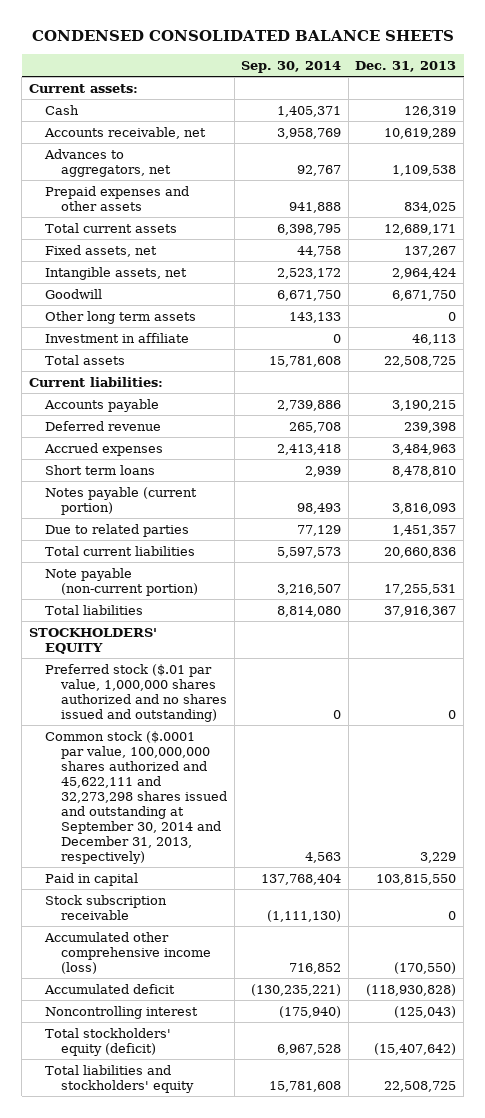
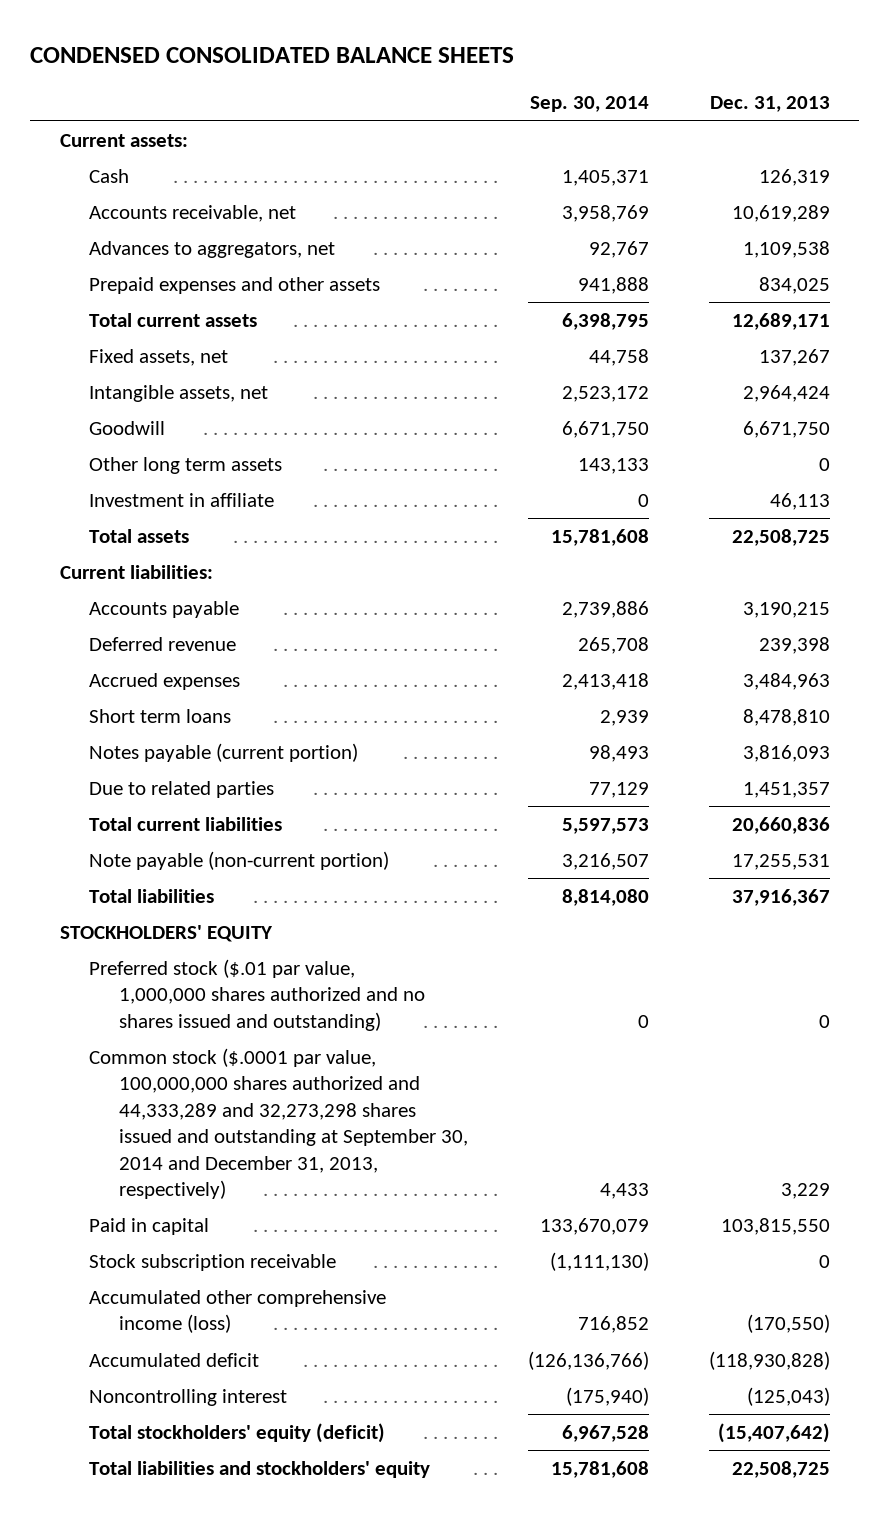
- Common stock ($.0001 par value, 100,000,000 shares authorized and 45,622,111 and 32,273,298 shares issued and outstanding at September 30, 2014 and December 31, 2013, respectively) | 4,563 | 3,229
- Paid in capital | 137,768,404 | 103,815,550
+ Common stock ($.0001 par value, 100,000,000 shares authorized and 44,333,289 and 32,273,298 shares issued and outstanding at September 30, 2014 and December 31, 2013, respectively) | 4,433 | 3,229
+ Paid in capital | 133,670,079 | 103,815,550
- Accumulated deficit | (130,235,221) | (118,930,828)
+ Accumulated deficit | (126,136,766) | (118,930,828)

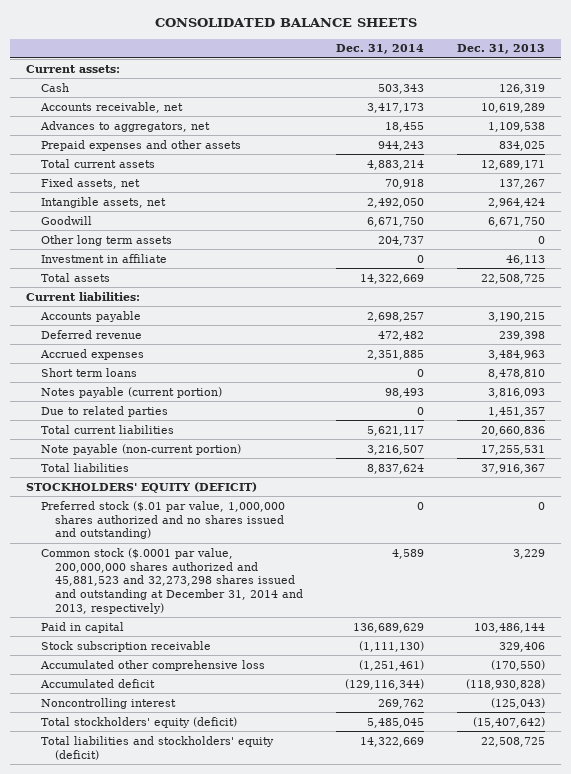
- CONDENSED CONSOLIDATED BALANCE SHEETS
+ CONSOLIDATED BALANCE SHEETS
- | Sep. 30, 2014 | Dec. 31, 2013
+ | Dec. 31, 2014 | Dec. 31, 2013
- STOCKHOLDERS' EQUITY
+ STOCKHOLDERS' EQUITY (DEFICIT)
- Common stock ($.0001 par value, 100,000,000 shares authorized and 44,333,289 and 32,273,298 shares issued and outstanding at September 30, 2014 and December 31, 2013, respectively) | 4,433 | 3,229
- Paid in capital | 133,670,079 | 103,815,550
- Stock subscription receivable | (1,111,130) | 0
- Accumulated other comprehensive income (loss) | 716,852 | (170,550)
+ Common stock ($.0001 par value, 200,000,000 shares authorized and 45,881,523 and 32,273,298 shares issued and outstanding at December 31, 2014 and 2013, respectively) | 4,589 | 3,229
+ Paid in capital | 136,689,629 | 103,486,144
+ Stock subscription receivable | (1,111,130) | 329,406
+ Accumulated other comprehensive loss | (1,251,461) | (170,550)
- Total liabilities and stockholders' equity | 15,781,608 | 22,508,725
+ Total liabilities and stockholders' equity (deficit) | 14,322,669 | 22,508,725

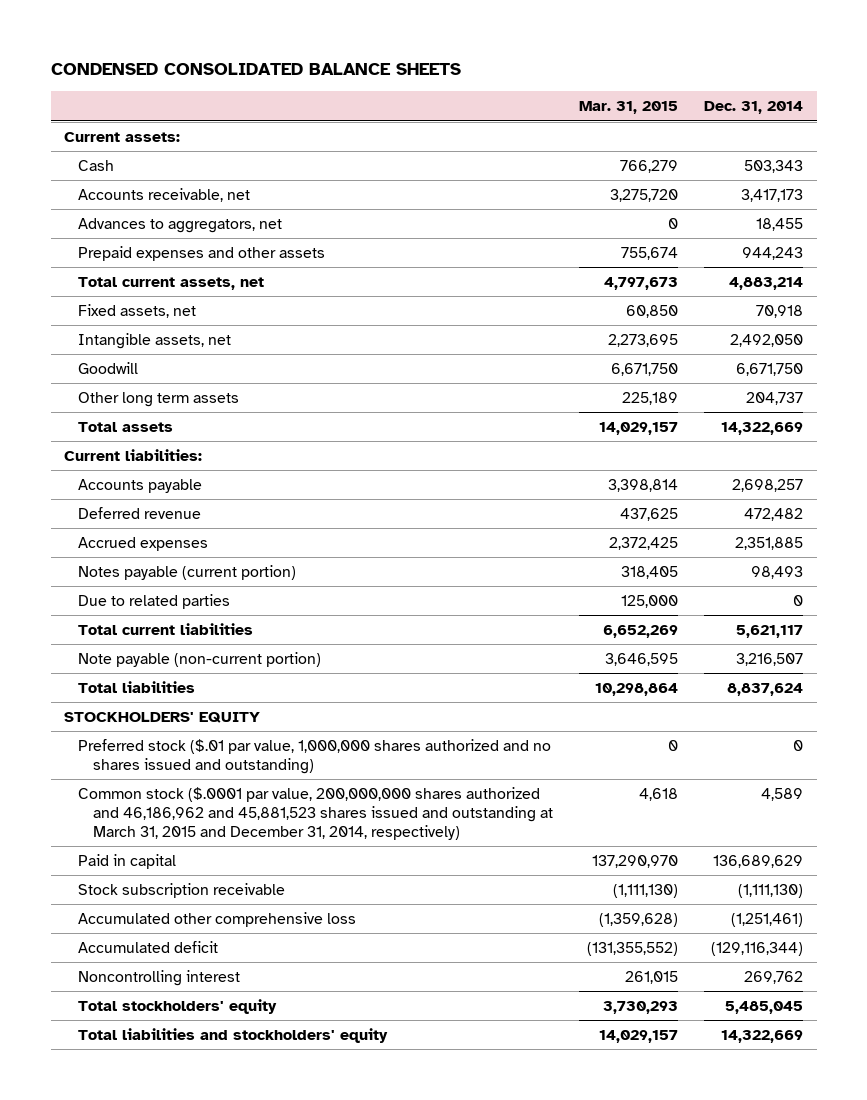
- CONSOLIDATED BALANCE SHEETS
+ CONDENSED CONSOLIDATED BALANCE SHEETS
- | Dec. 31, 2014 | Dec. 31, 2013
+ | Mar. 31, 2015 | Dec. 31, 2014
- Total current assets | 4,883,214 | 12,689,171
+ Total current assets, net | 4,797,673 | 4,883,214
- Investment in affiliate | 0 | 46,113
- Short term loans | 0 | 8,478,810
- STOCKHOLDERS' EQUITY (DEFICIT)
+ STOCKHOLDERS' EQUITY
- Common stock ($.0001 par value, 200,000,000 shares authorized and 45,881,523 and 32,273,298 shares issued and outstanding at December 31, 2014 and 2013, respectively) | 4,589 | 3,229
+ Common stock ($.0001 par value, 200,000,000 shares authorized and 46,186,962 and 45,881,523 shares issued and outstanding at March 31, 2015 and December 31, 2014, respectively) | 4,618 | 4,589
- Total stockholders' equity (deficit) | 5,485,045 | (15,407,642)
- Total liabilities and stockholders' equity (deficit) | 14,322,669 | 22,508,725
+ Total stockholders' equity | 3,730,293 | 5,485,045
+ Total liabilities and stockholders' equity | 14,029,157 | 14,322,669

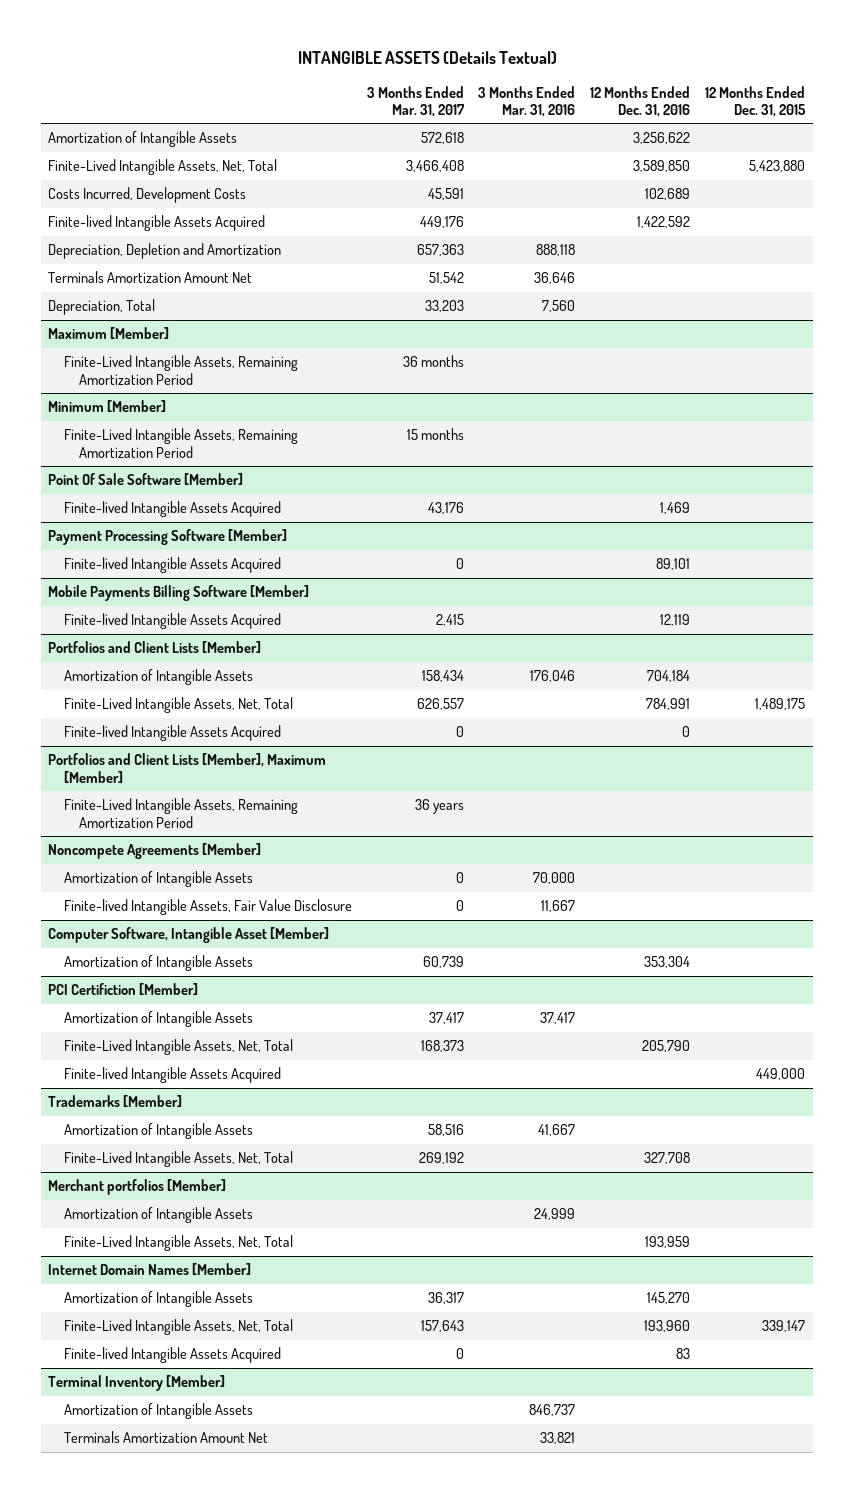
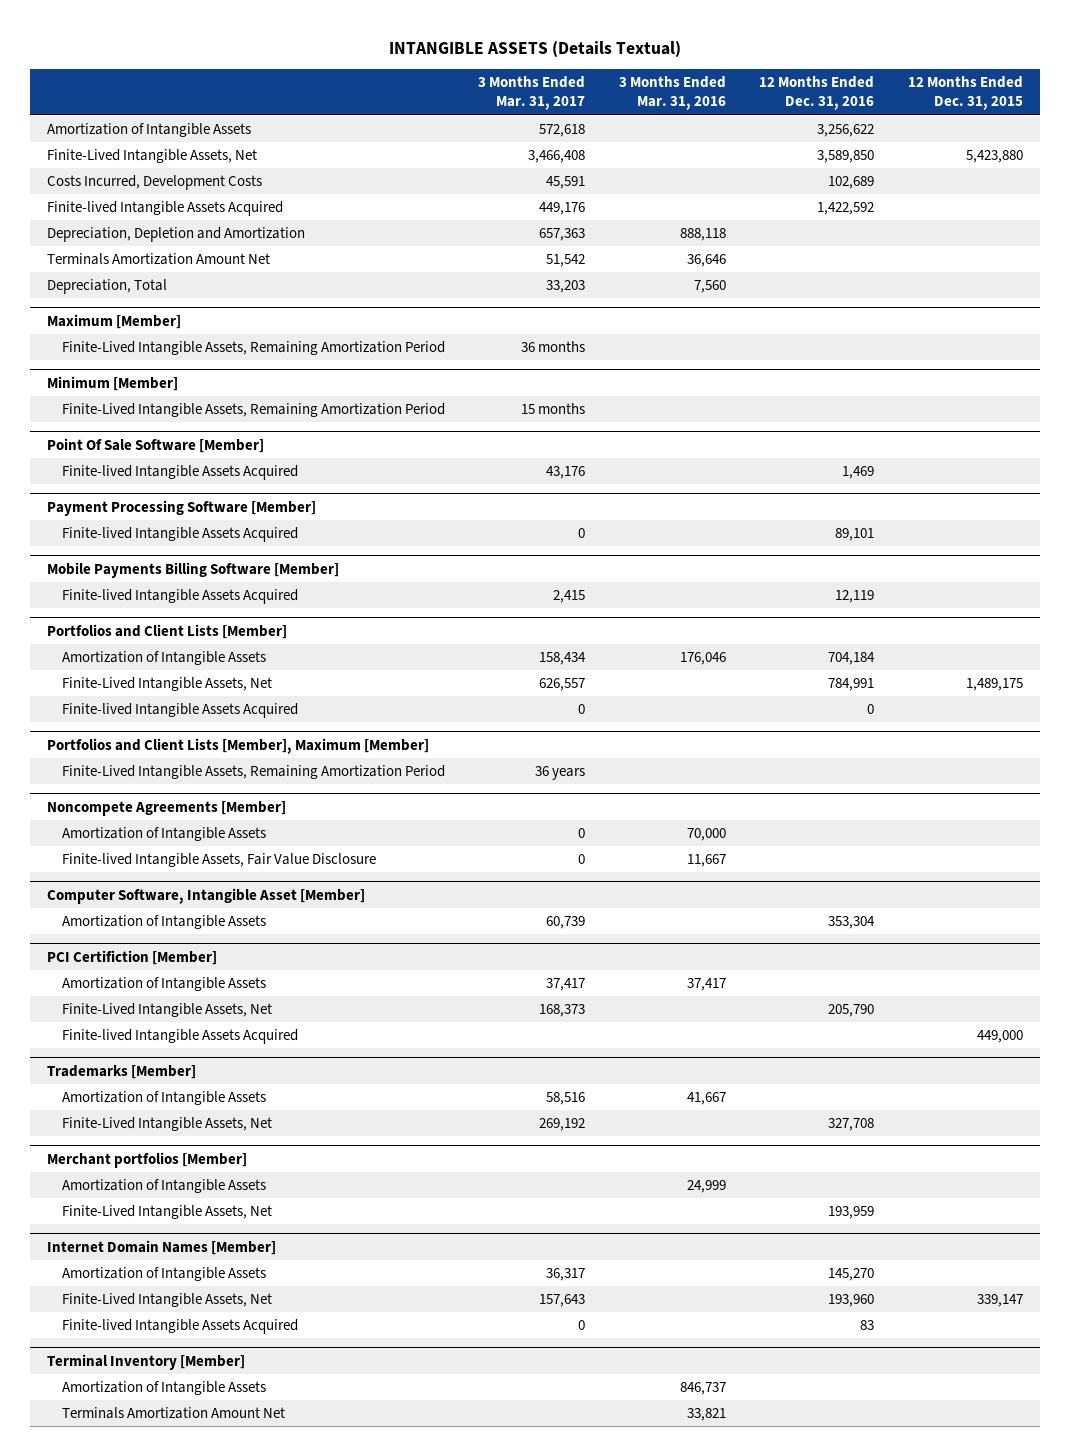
- Finite-Lived Intangible Assets, Net, Total | 3,466,408 | | 3,589,850 | 5,423,880
+ Finite-Lived Intangible Assets, Net | 3,466,408 | | 3,589,850 | 5,423,880
@ Portfolios and Client Lists [Member]
- Finite-Lived Intangible Assets, Net, Total | 626,557 | | 784,991 | 1,489,175
+ Finite-Lived Intangible Assets, Net | 626,557 | | 784,991 | 1,489,175
@ PCI Certifiction [Member]
- Finite-Lived Intangible Assets, Net, Total | 168,373 | | 205,790 |
+ Finite-Lived Intangible Assets, Net | 168,373 | | 205,790 |
@ Trademarks [Member]
- Finite-Lived Intangible Assets, Net, Total | 269,192 | | 327,708 |
+ Finite-Lived Intangible Assets, Net | 269,192 | | 327,708 |
@ Merchant portfolios [Member]
- Finite-Lived Intangible Assets, Net, Total | | | 193,959 |
+ Finite-Lived Intangible Assets, Net | | | 193,959 |
@ Internet Domain Names [Member]
- Finite-Lived Intangible Assets, Net, Total | 157,643 | | 193,960 | 339,147
+ Finite-Lived Intangible Assets, Net | 157,643 | | 193,960 | 339,147

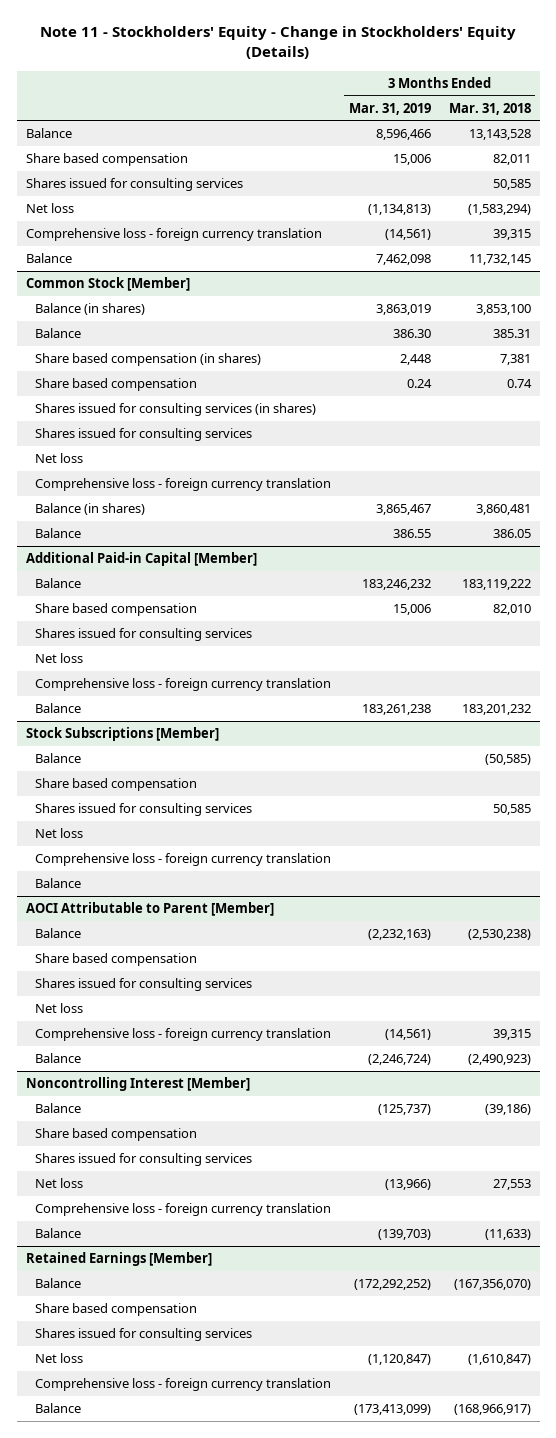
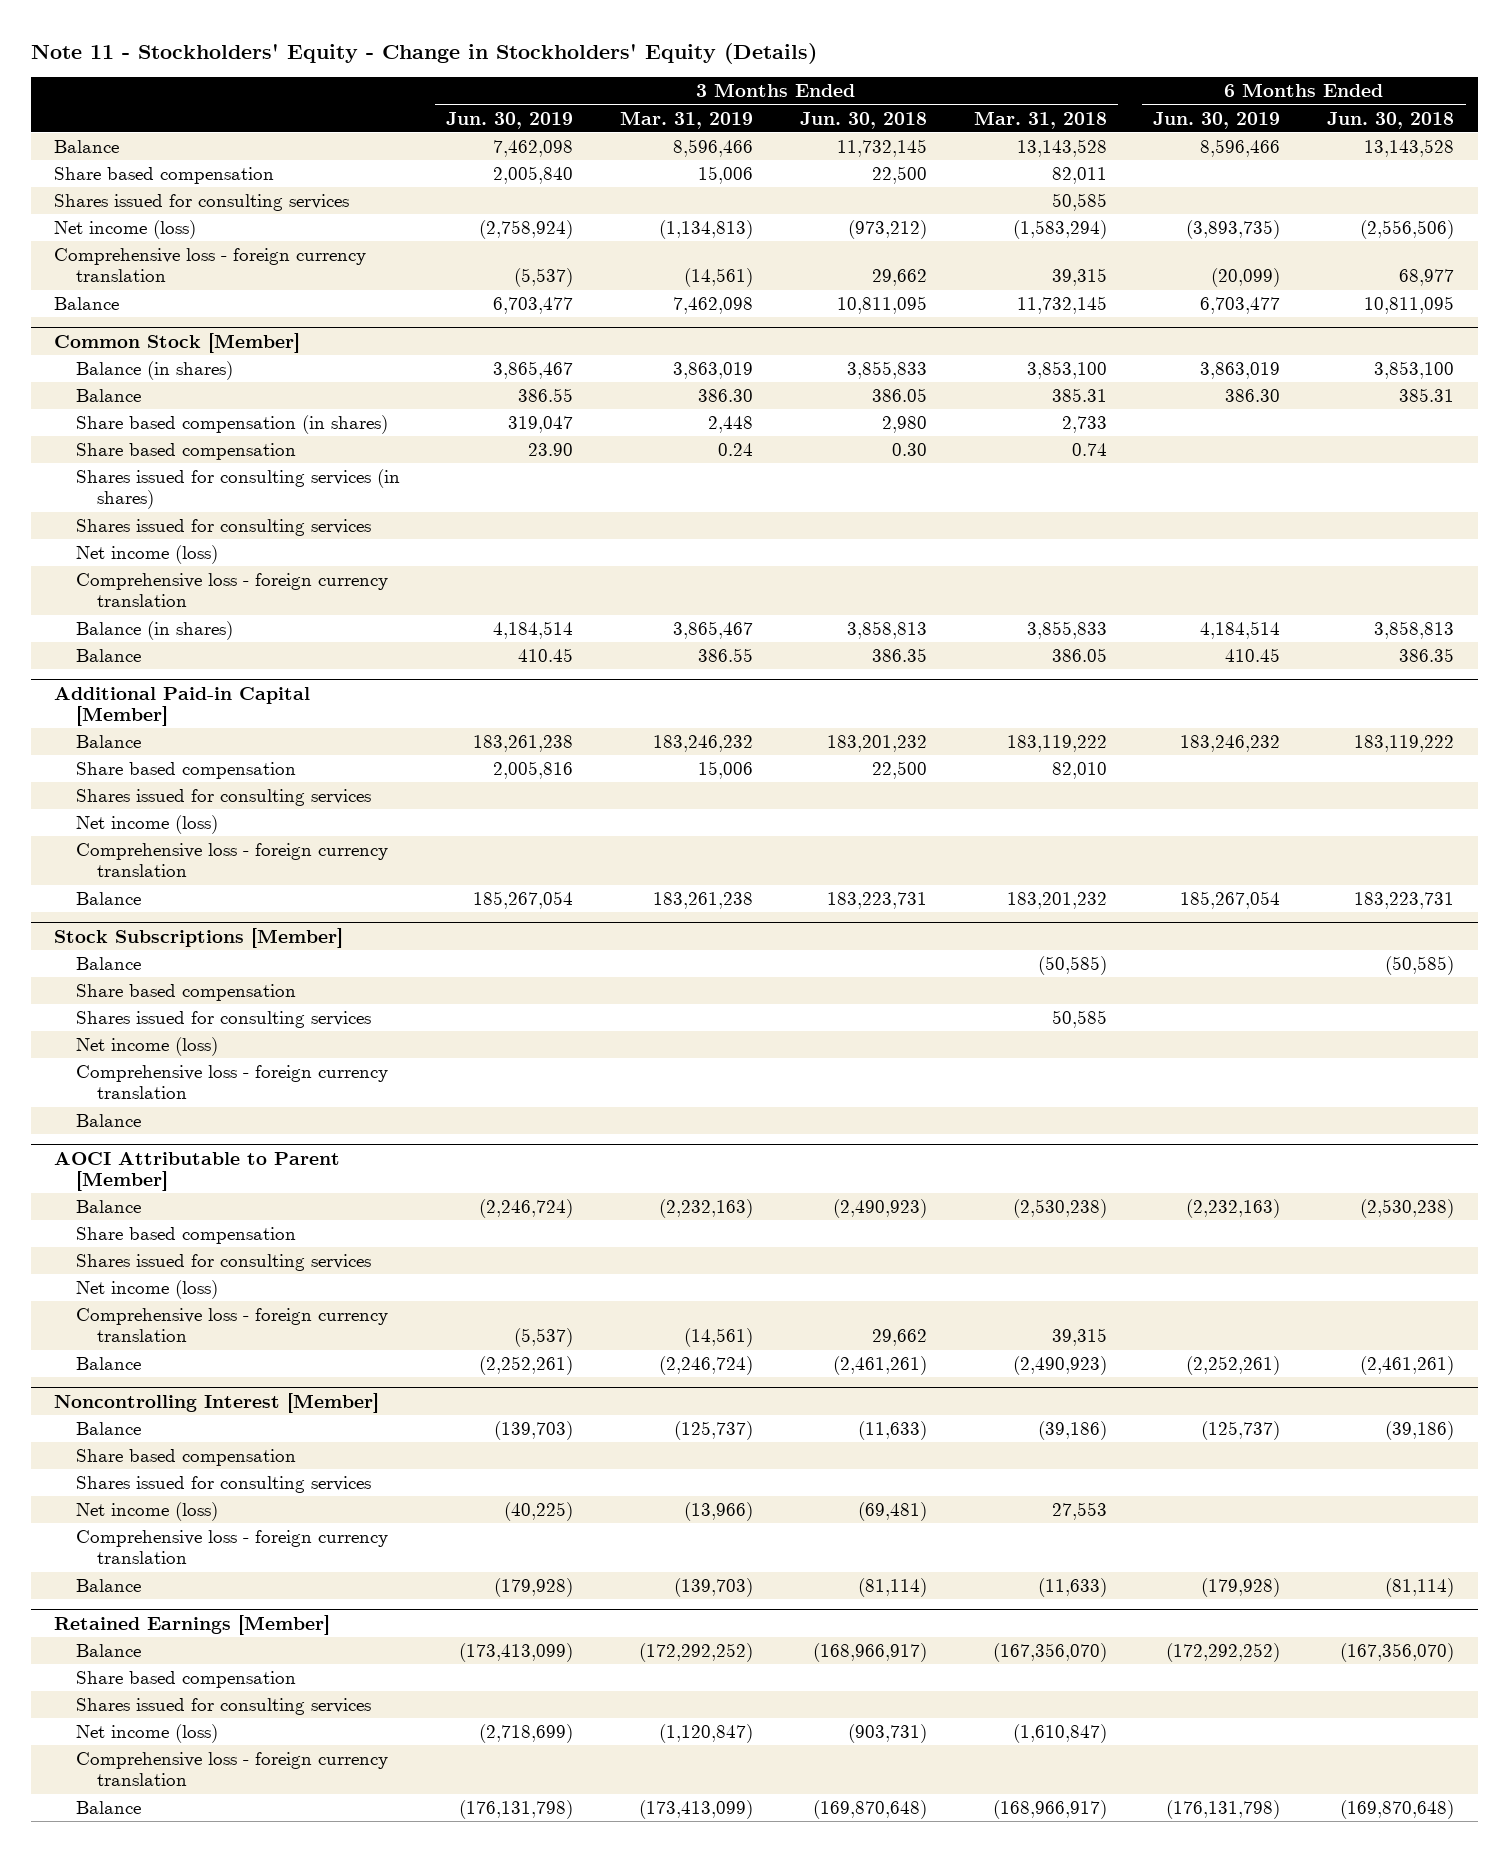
- | 3 Months Ended Mar. 31, 2019 | 3 Months Ended Mar. 31, 2018
+ | 3 Months Ended Jun. 30, 2019 | 3 Months Ended Mar. 31, 2019 | 3 Months Ended Jun. 30, 2018 | 3 Months Ended Mar. 31, 2018 | 6 Months Ended Jun. 30, 2019 | 6 Months Ended Jun. 30, 2018
- Net loss | (1,134,813) | (1,583,294)
+ Net income (loss) | (2,758,924) | (1,134,813) | (973,212) | (1,583,294) | (3,893,735) | (2,556,506)
@ Common Stock [Member]
- Share based compensation (in shares) | 2,448 | 7,381
+ Share based compensation (in shares) | 319,047 | 2,448 | 2,980 | 2,733 | |
- Net loss
+ Net income (loss)
- Balance (in shares) | 3,865,467 | 3,860,481
+ Balance (in shares) | 4,184,514 | 3,865,467 | 3,858,813 | 3,855,833 | 4,184,514 | 3,858,813
@ Additional Paid-in Capital [Member]
- Net loss
+ Net income (loss)
@ Stock Subscriptions [Member]
- Net loss
+ Net income (loss)
@ AOCI Attributable to Parent [Member]
- Net loss
+ Net income (loss)
@ Noncontrolling Interest [Member]
- Net loss | (13,966) | 27,553
+ Net income (loss) | (40,225) | (13,966) | (69,481) | 27,553 | |
@ Retained Earnings [Member]
- Net loss | (1,120,847) | (1,610,847)
+ Net income (loss) | (2,718,699) | (1,120,847) | (903,731) | (1,610,847) | |

